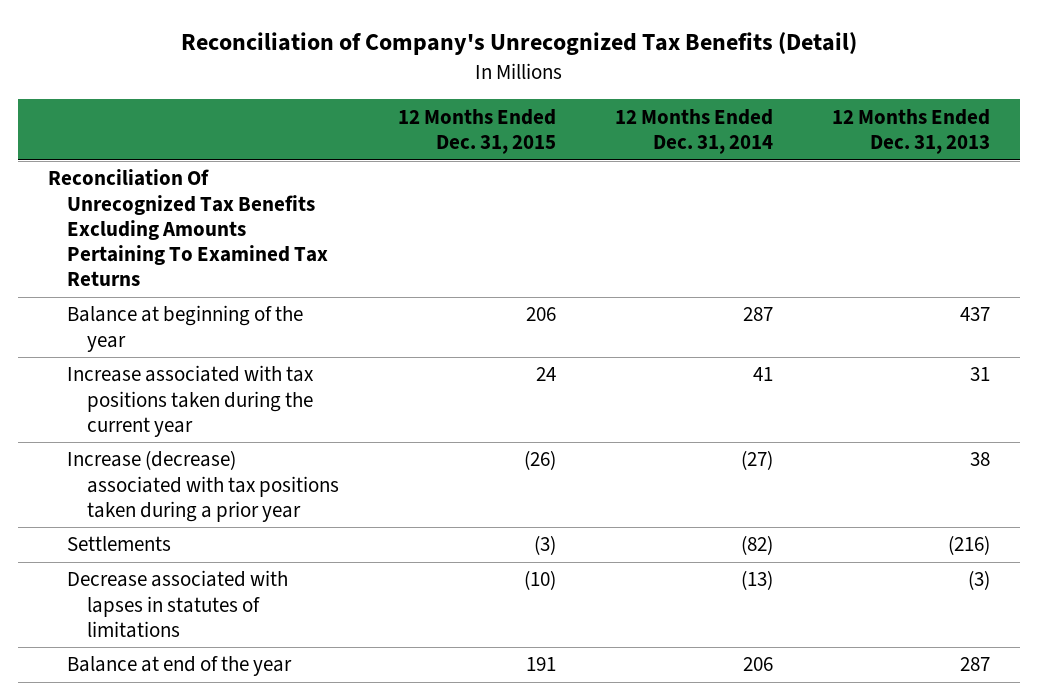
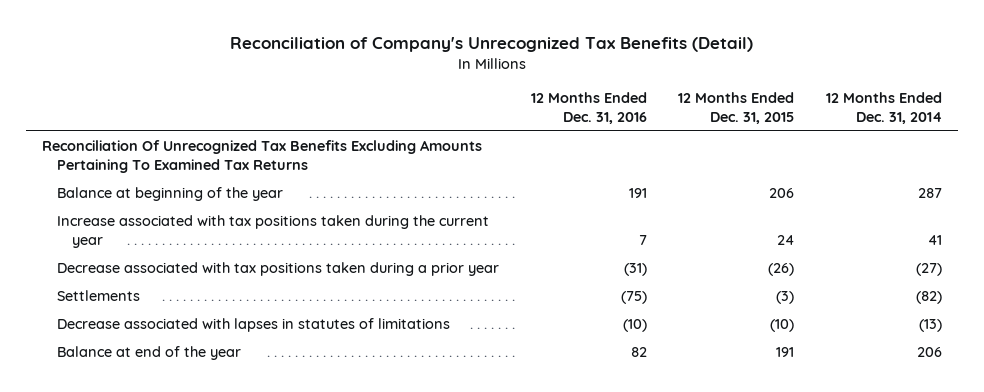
- | 12 Months Ended Dec. 31, 2015 | 12 Months Ended Dec. 31, 2014 | 12 Months Ended Dec. 31, 2013
+ | 12 Months Ended Dec. 31, 2016 | 12 Months Ended Dec. 31, 2015 | 12 Months Ended Dec. 31, 2014
- Increase (decrease) associated with tax positions taken during a prior year | (26) | (27) | 38
+ Decrease associated with tax positions taken during a prior year | (31) | (26) | (27)

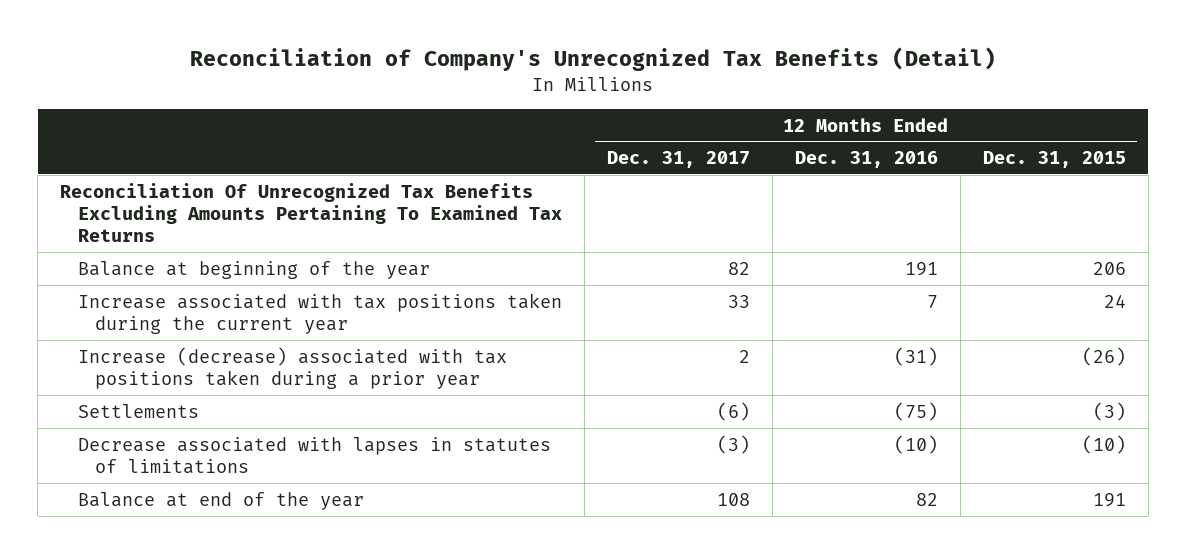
- | 12 Months Ended Dec. 31, 2016 | 12 Months Ended Dec. 31, 2015 | 12 Months Ended Dec. 31, 2014
+ | 12 Months Ended Dec. 31, 2017 | 12 Months Ended Dec. 31, 2016 | 12 Months Ended Dec. 31, 2015
- Decrease associated with tax positions taken during a prior year | (31) | (26) | (27)
+ Increase (decrease) associated with tax positions taken during a prior year | 2 | (31) | (26)

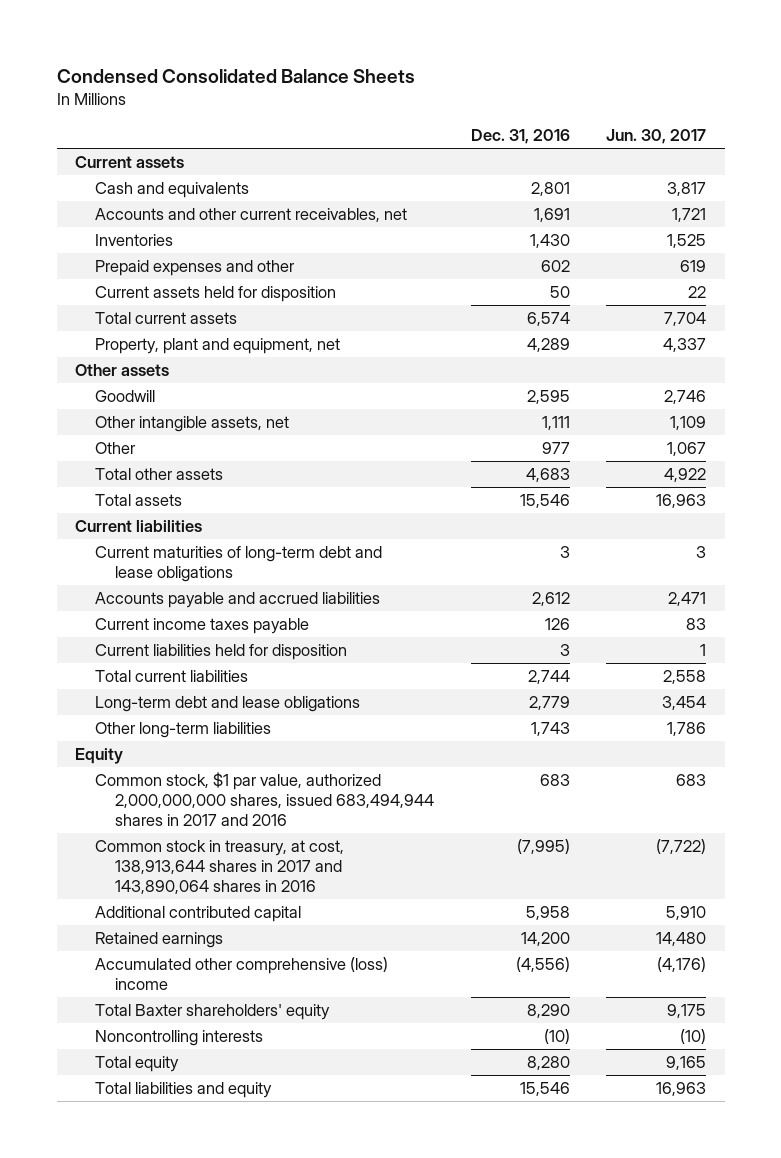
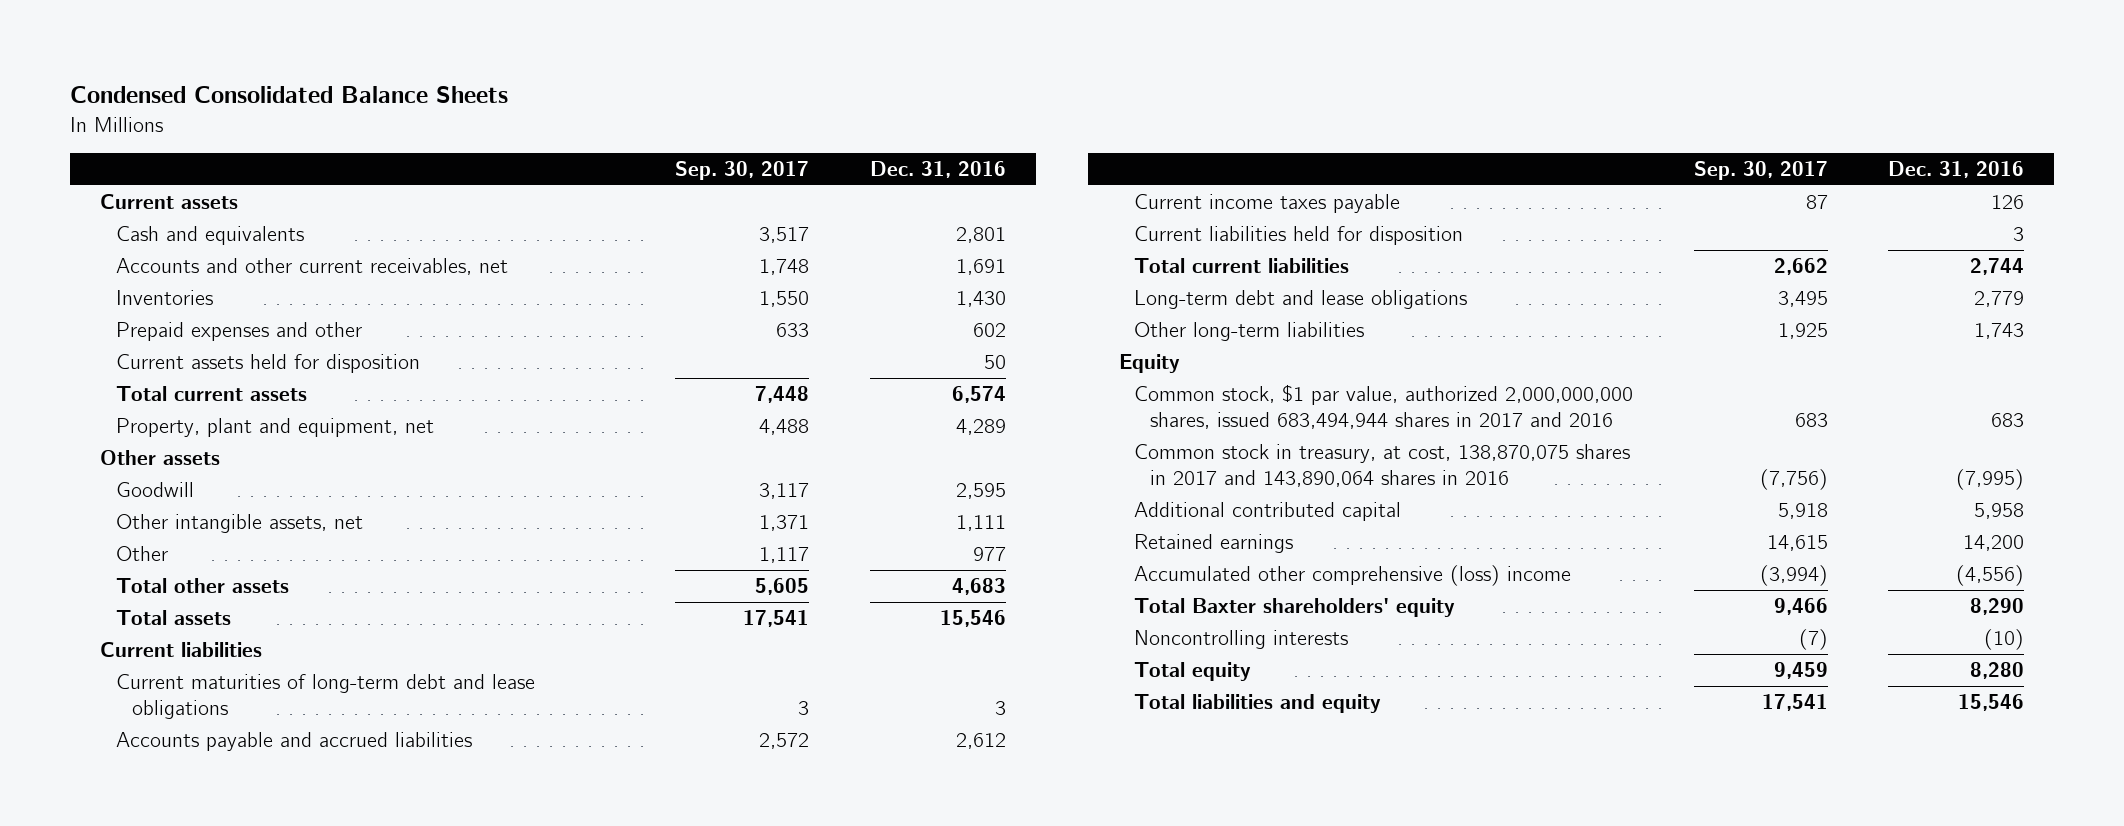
- | Dec. 31, 2016 | Jun. 30, 2017
+ | Sep. 30, 2017 | Dec. 31, 2016
- Common stock in treasury, at cost, 138,913,644 shares in 2017 and 143,890,064 shares in 2016 | (7,995) | (7,722)
+ Common stock in treasury, at cost, 138,870,075 shares in 2017 and 143,890,064 shares in 2016 | (7,756) | (7,995)

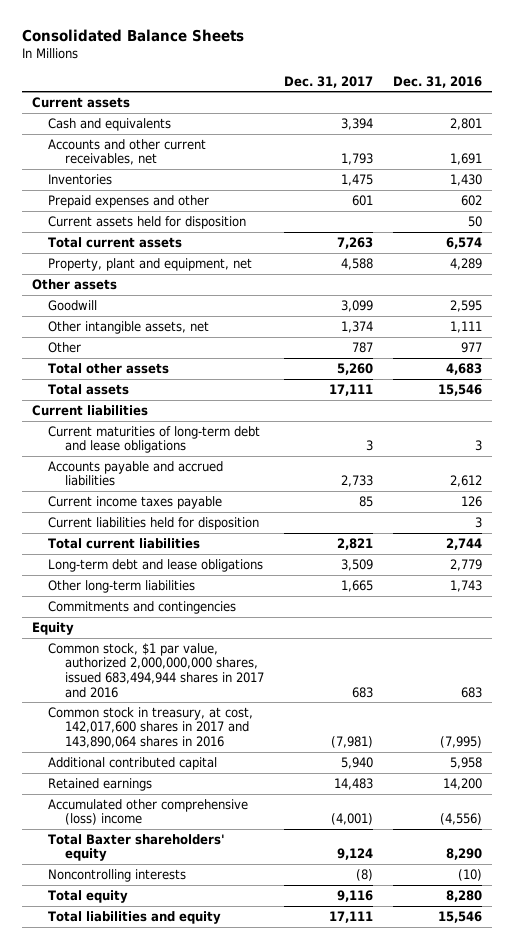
- Condensed Consolidated Balance Sheets
+ Consolidated Balance Sheets
- | Sep. 30, 2017 | Dec. 31, 2016
+ | Dec. 31, 2017 | Dec. 31, 2016
+ Commitments and contingencies
- Common stock in treasury, at cost, 138,870,075 shares in 2017 and 143,890,064 shares in 2016 | (7,756) | (7,995)
+ Common stock in treasury, at cost, 142,017,600 shares in 2017 and 143,890,064 shares in 2016 | (7,981) | (7,995)

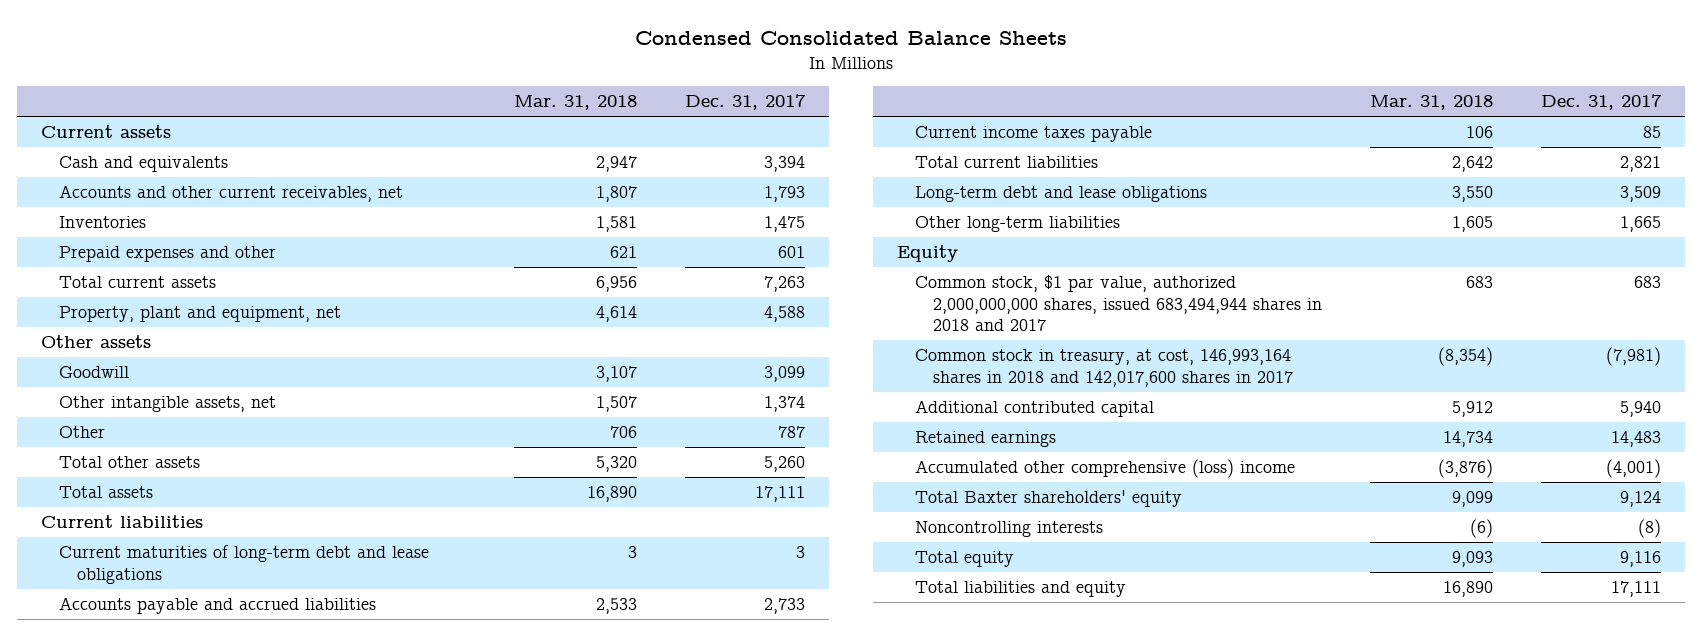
- Consolidated Balance Sheets
+ Condensed Consolidated Balance Sheets
- | Dec. 31, 2017 | Dec. 31, 2016
+ | Mar. 31, 2018 | Dec. 31, 2017
- Current assets held for disposition | | 50
- Current liabilities held for disposition | | 3
- Commitments and contingencies
- Common stock, $1 par value, authorized 2,000,000,000 shares, issued 683,494,944 shares in 2017 and 2016 | 683 | 683
- Common stock in treasury, at cost, 142,017,600 shares in 2017 and 143,890,064 shares in 2016 | (7,981) | (7,995)
+ Common stock, $1 par value, authorized 2,000,000,000 shares, issued 683,494,944 shares in 2018 and 2017 | 683 | 683
+ Common stock in treasury, at cost, 146,993,164 shares in 2018 and 142,017,600 shares in 2017 | (8,354) | (7,981)

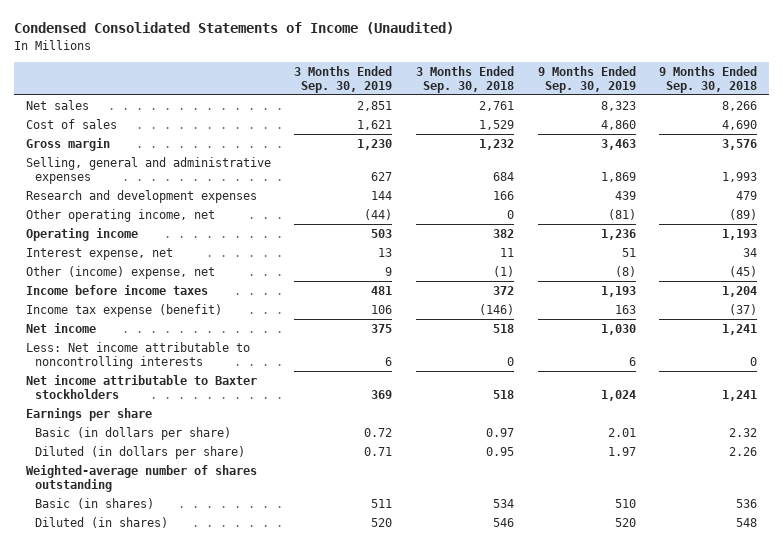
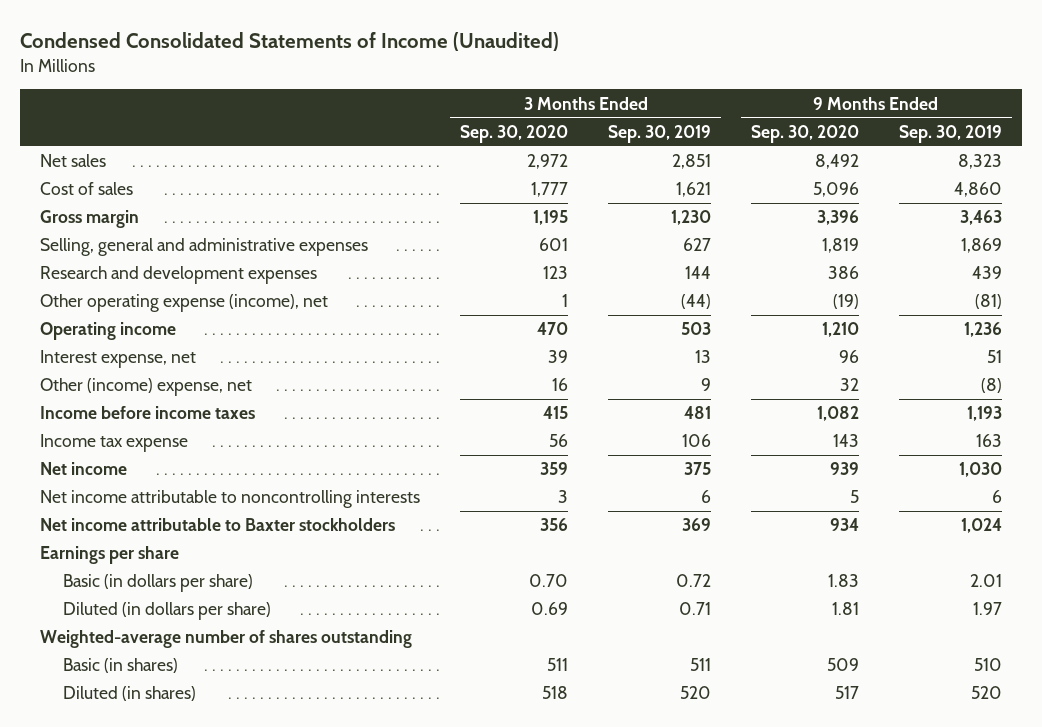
- | 3 Months Ended Sep. 30, 2019 | 3 Months Ended Sep. 30, 2018 | 9 Months Ended Sep. 30, 2019 | 9 Months Ended Sep. 30, 2018
+ | 3 Months Ended Sep. 30, 2020 | 3 Months Ended Sep. 30, 2019 | 9 Months Ended Sep. 30, 2020 | 9 Months Ended Sep. 30, 2019
- Other operating income, net | (44) | 0 | (81) | (89)
+ Other operating expense (income), net | 1 | (44) | (19) | (81)
- Income tax expense (benefit) | 106 | (146) | 163 | (37)
+ Income tax expense | 56 | 106 | 143 | 163
- Less: Net income attributable to noncontrolling interests | 6 | 0 | 6 | 0
+ Net income attributable to noncontrolling interests | 3 | 6 | 5 | 6

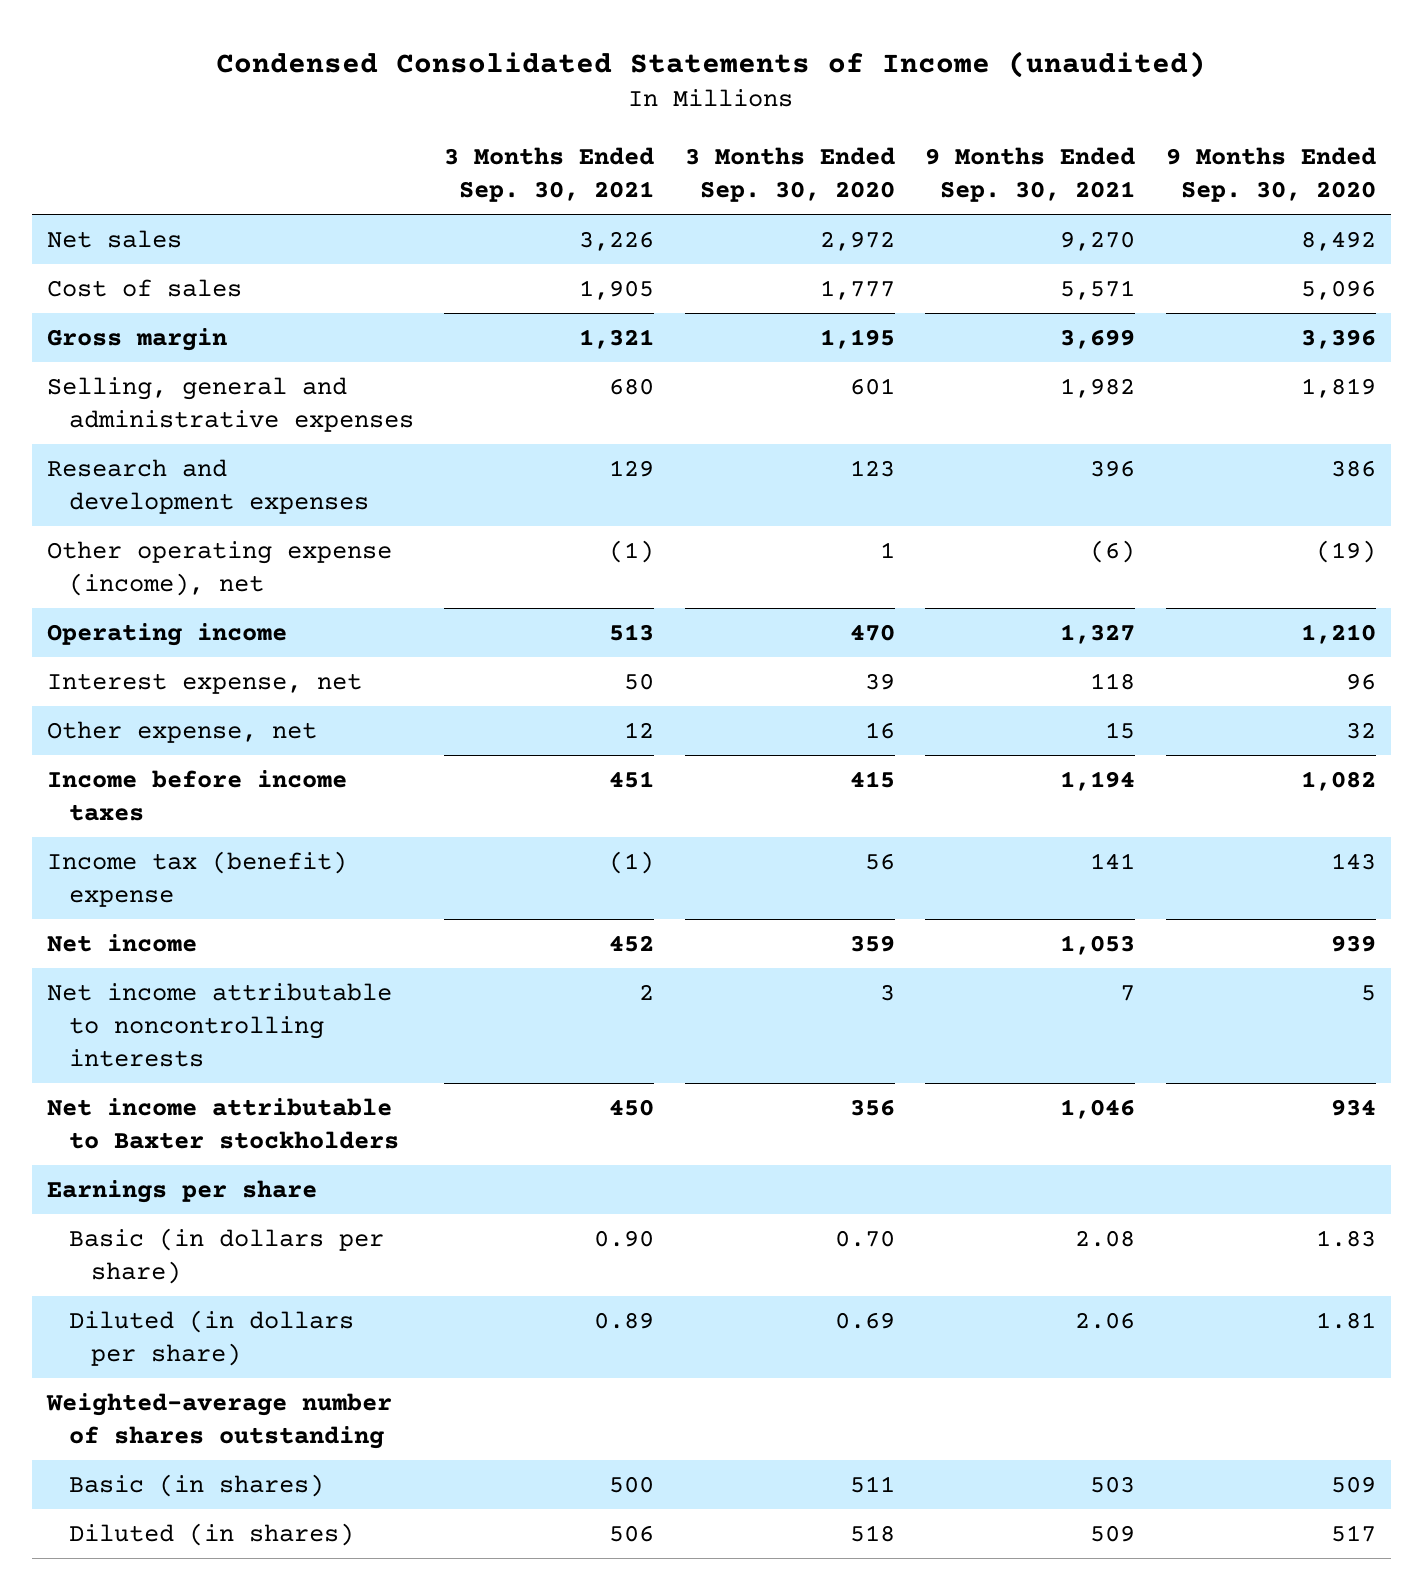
- Condensed Consolidated Statements of Income (Unaudited)
+ Condensed Consolidated Statements of Income (unaudited)
- | 3 Months Ended Sep. 30, 2020 | 3 Months Ended Sep. 30, 2019 | 9 Months Ended Sep. 30, 2020 | 9 Months Ended Sep. 30, 2019
+ | 3 Months Ended Sep. 30, 2021 | 3 Months Ended Sep. 30, 2020 | 9 Months Ended Sep. 30, 2021 | 9 Months Ended Sep. 30, 2020
- Other (income) expense, net | 16 | 9 | 32 | (8)
+ Other expense, net | 12 | 16 | 15 | 32
- Income tax expense | 56 | 106 | 143 | 163
+ Income tax (benefit) expense | (1) | 56 | 141 | 143

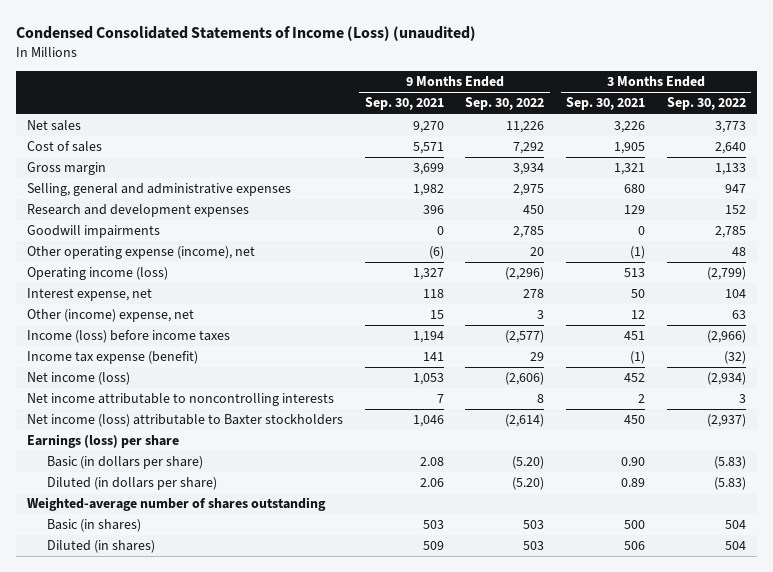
- Condensed Consolidated Statements of Income (unaudited)
+ Condensed Consolidated Statements of Income (Loss) (unaudited)
- | 3 Months Ended Sep. 30, 2021 | 3 Months Ended Sep. 30, 2020 | 9 Months Ended Sep. 30, 2021 | 9 Months Ended Sep. 30, 2020
+ | 9 Months Ended Sep. 30, 2021 | 9 Months Ended Sep. 30, 2022 | 3 Months Ended Sep. 30, 2021 | 3 Months Ended Sep. 30, 2022
+ Goodwill impairments | 0 | 2,785 | 0 | 2,785
- Operating income | 513 | 470 | 1,327 | 1,210
+ Operating income (loss) | 1,327 | (2,296) | 513 | (2,799)
- Other expense, net | 12 | 16 | 15 | 32
- Income before income taxes | 451 | 415 | 1,194 | 1,082
- Income tax (benefit) expense | (1) | 56 | 141 | 143
- Net income | 452 | 359 | 1,053 | 939
+ Other (income) expense, net | 15 | 3 | 12 | 63
+ Income (loss) before income taxes | 1,194 | (2,577) | 451 | (2,966)
+ Income tax expense (benefit) | 141 | 29 | (1) | (32)
+ Net income (loss) | 1,053 | (2,606) | 452 | (2,934)
- Net income attributable to Baxter stockholders | 450 | 356 | 1,046 | 934
- Earnings per share
+ Net income (loss) attributable to Baxter stockholders | 1,046 | (2,614) | 450 | (2,937)
+ Earnings (loss) per share

